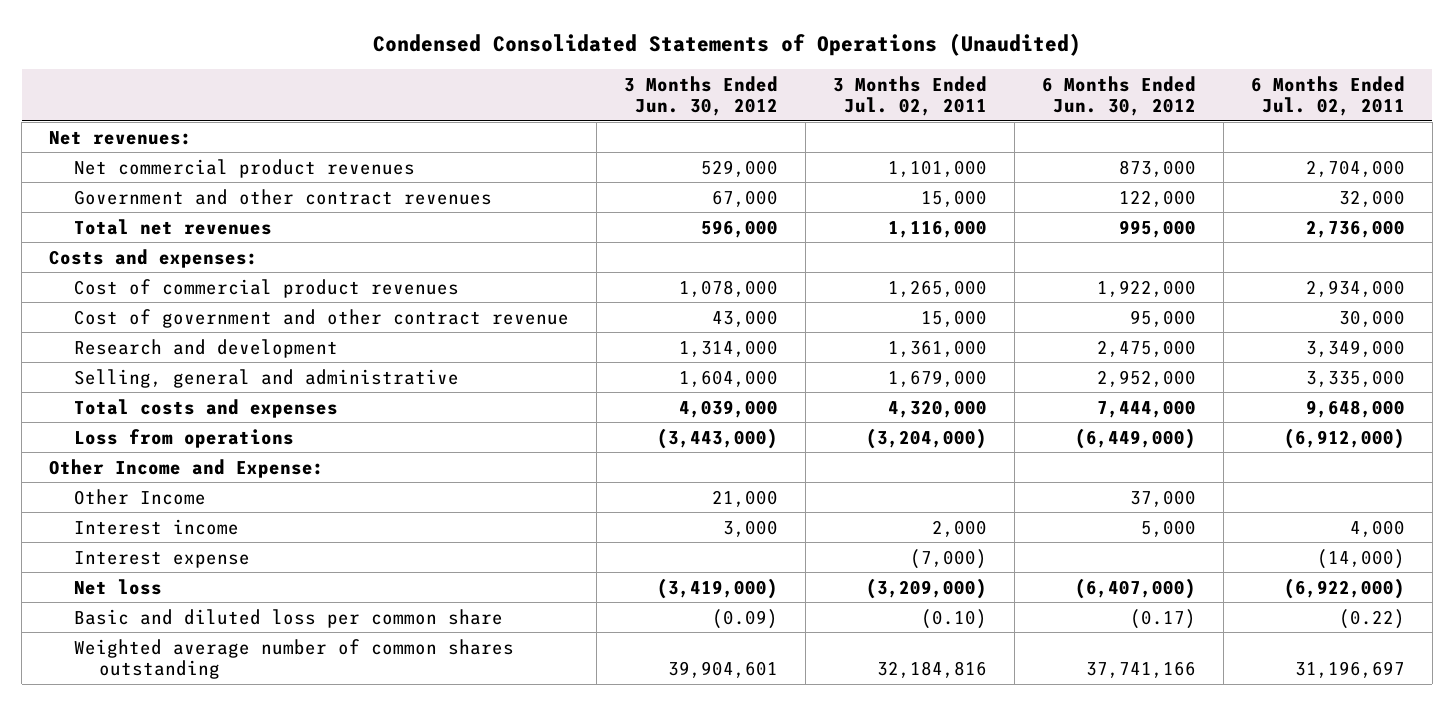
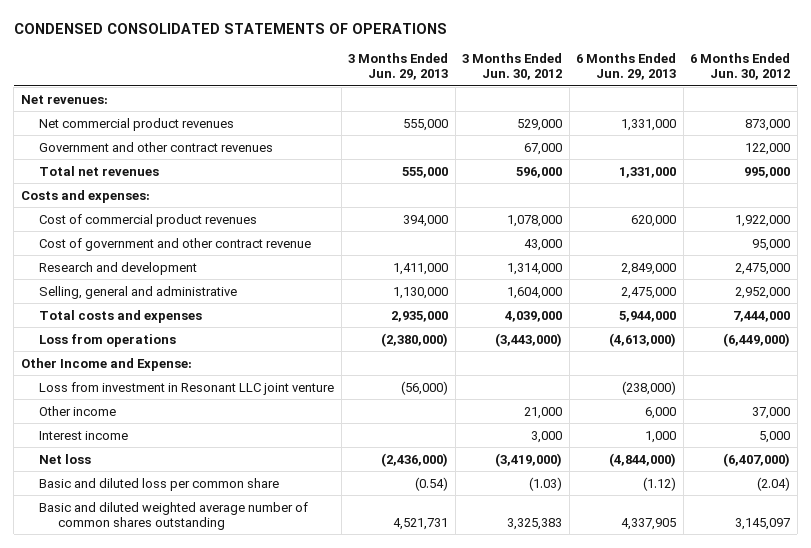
- Condensed Consolidated Statements of Operations (Unaudited)
+ CONDENSED CONSOLIDATED STATEMENTS OF OPERATIONS
- | 3 Months Ended Jun. 30, 2012 | 3 Months Ended Jul. 02, 2011 | 6 Months Ended Jun. 30, 2012 | 6 Months Ended Jul. 02, 2011
+ | 3 Months Ended Jun. 29, 2013 | 3 Months Ended Jun. 30, 2012 | 6 Months Ended Jun. 29, 2013 | 6 Months Ended Jun. 30, 2012
- Other Income | 21,000 | | 37,000 |
+ Loss from investment in Resonant LLC joint venture | (56,000) | | (238,000) |
+ Other income | | 21,000 | 6,000 | 37,000
- Interest expense | | (7,000) | | (14,000)
- Basic and diluted loss per common share | (0.09) | (0.10) | (0.17) | (0.22)
- Weighted average number of common shares outstanding | 39,904,601 | 32,184,816 | 37,741,166 | 31,196,697
+ Basic and diluted loss per common share | (0.54) | (1.03) | (1.12) | (2.04)
+ Basic and diluted weighted average number of common shares outstanding | 4,521,731 | 3,325,383 | 4,337,905 | 3,145,097

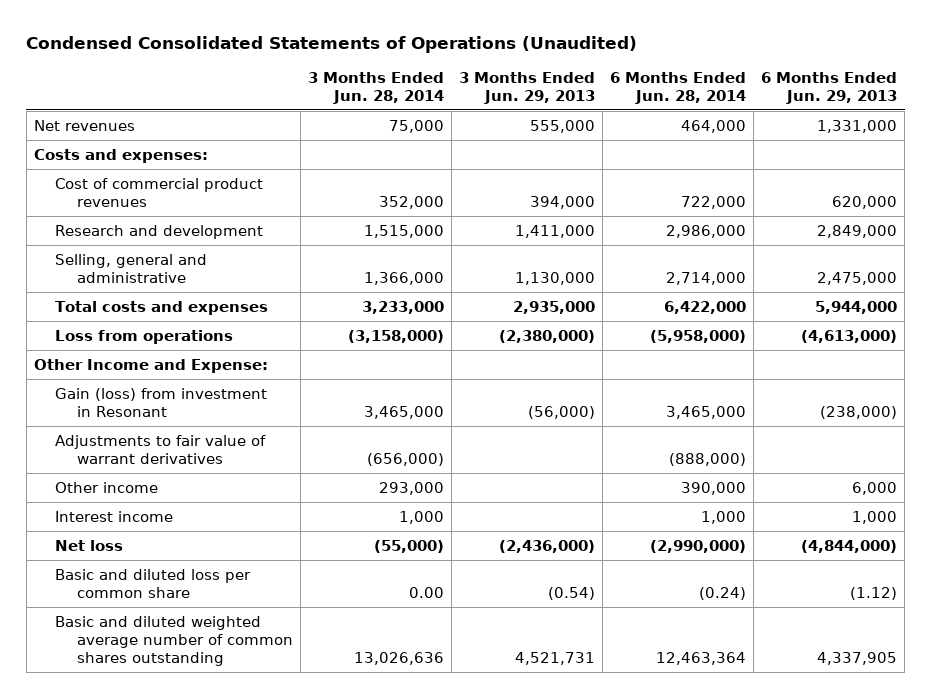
- CONDENSED CONSOLIDATED STATEMENTS OF OPERATIONS
+ Condensed Consolidated Statements of Operations (Unaudited)
- | 3 Months Ended Jun. 29, 2013 | 3 Months Ended Jun. 30, 2012 | 6 Months Ended Jun. 29, 2013 | 6 Months Ended Jun. 30, 2012
+ | 3 Months Ended Jun. 28, 2014 | 3 Months Ended Jun. 29, 2013 | 6 Months Ended Jun. 28, 2014 | 6 Months Ended Jun. 29, 2013
- Net revenues:
- Net commercial product revenues | 555,000 | 529,000 | 1,331,000 | 873,000
- Government and other contract revenues | | 67,000 | | 122,000
- Total net revenues | 555,000 | 596,000 | 1,331,000 | 995,000
+ Net revenues | 75,000 | 555,000 | 464,000 | 1,331,000
- Cost of government and other contract revenue | | 43,000 | | 95,000
- Loss from investment in Resonant LLC joint venture | (56,000) | | (238,000) |
+ Gain (loss) from investment in Resonant | 3,465,000 | (56,000) | 3,465,000 | (238,000)
+ Adjustments to fair value of warrant derivatives | (656,000) | | (888,000) |

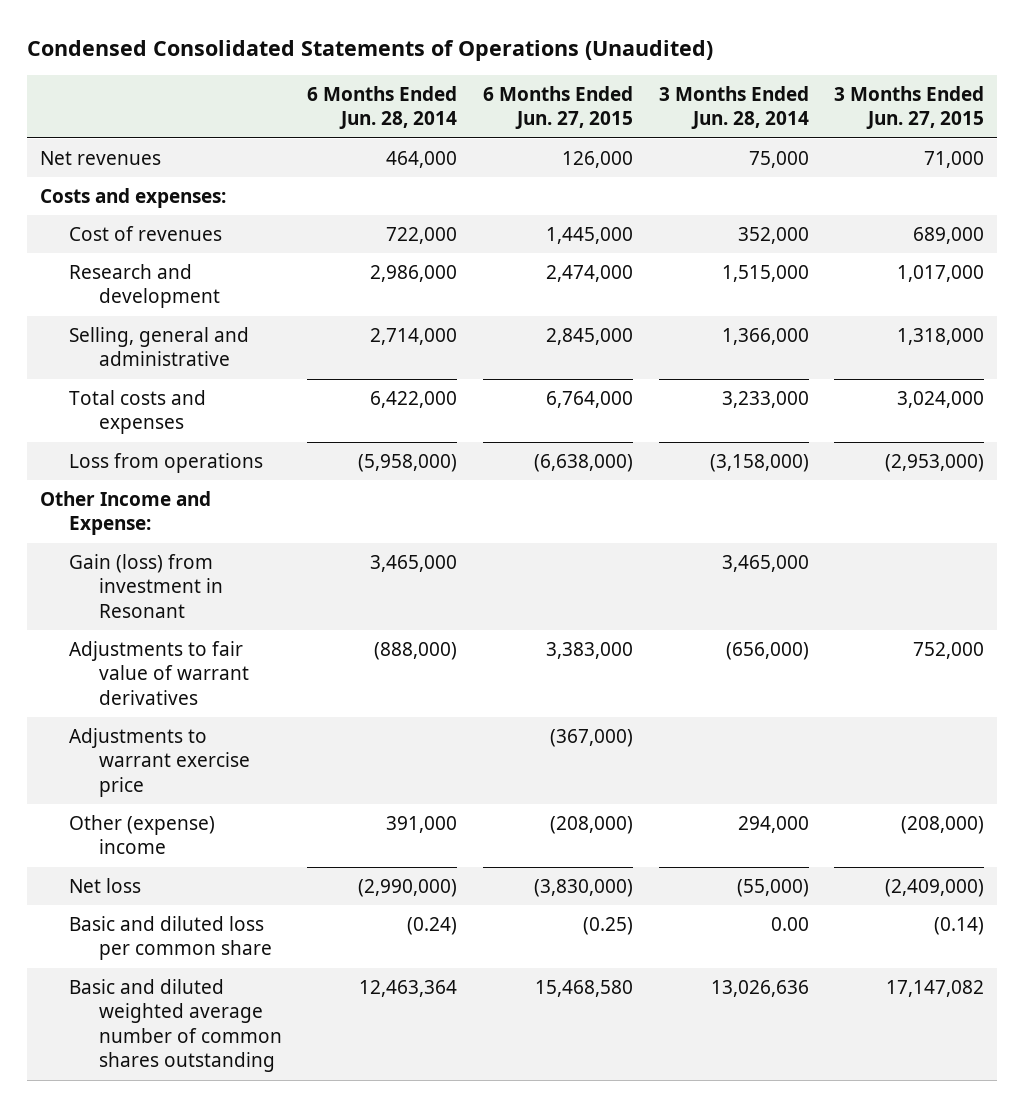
- | 3 Months Ended Jun. 28, 2014 | 3 Months Ended Jun. 29, 2013 | 6 Months Ended Jun. 28, 2014 | 6 Months Ended Jun. 29, 2013
+ | 6 Months Ended Jun. 28, 2014 | 6 Months Ended Jun. 27, 2015 | 3 Months Ended Jun. 28, 2014 | 3 Months Ended Jun. 27, 2015
- Cost of commercial product revenues | 352,000 | 394,000 | 722,000 | 620,000
+ Cost of revenues | 722,000 | 1,445,000 | 352,000 | 689,000
- Other income | 293,000 | | 390,000 | 6,000
- Interest income | 1,000 | | 1,000 | 1,000
+ Adjustments to warrant exercise price | | (367,000) | |
+ Other (expense) income | 391,000 | (208,000) | 294,000 | (208,000)

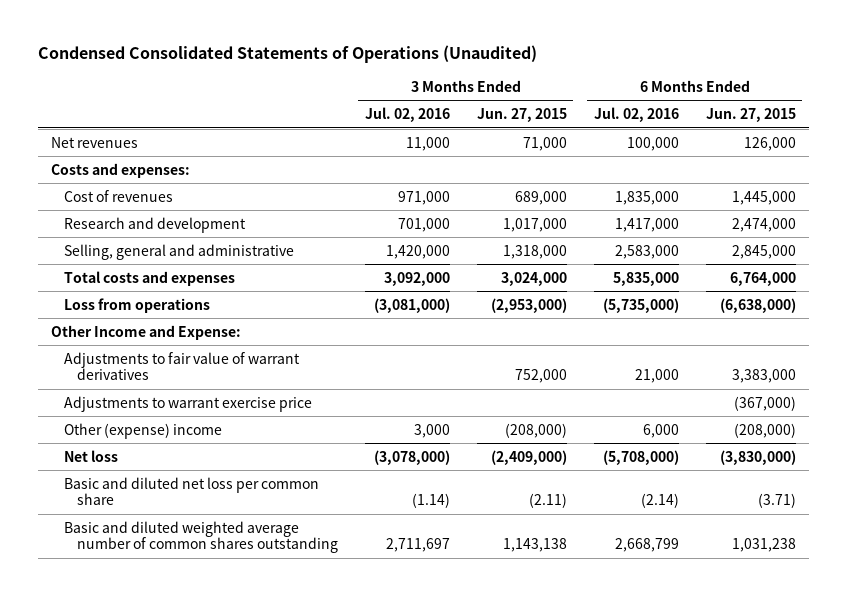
- | 6 Months Ended Jun. 28, 2014 | 6 Months Ended Jun. 27, 2015 | 3 Months Ended Jun. 28, 2014 | 3 Months Ended Jun. 27, 2015
+ | 3 Months Ended Jul. 02, 2016 | 3 Months Ended Jun. 27, 2015 | 6 Months Ended Jul. 02, 2016 | 6 Months Ended Jun. 27, 2015
- Gain (loss) from investment in Resonant | 3,465,000 | | 3,465,000 |
- Basic and diluted loss per common share | (0.24) | (0.25) | 0.00 | (0.14)
- Basic and diluted weighted average number of common shares outstanding | 12,463,364 | 15,468,580 | 13,026,636 | 17,147,082
+ Basic and diluted net loss per common share | (1.14) | (2.11) | (2.14) | (3.71)
+ Basic and diluted weighted average number of common shares outstanding | 2,711,697 | 1,143,138 | 2,668,799 | 1,031,238

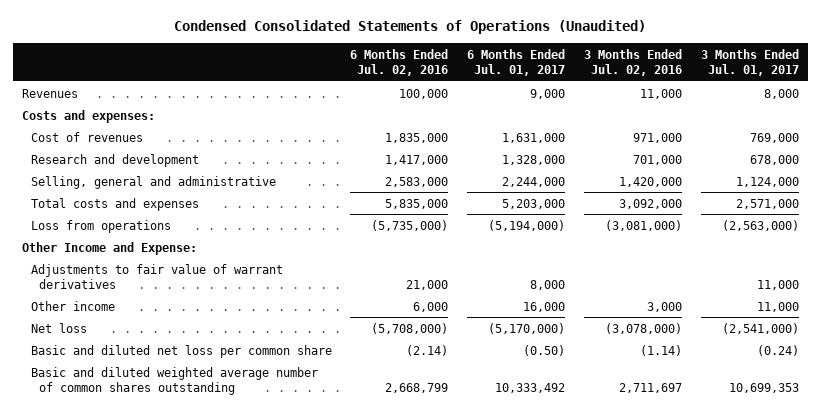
- | 3 Months Ended Jul. 02, 2016 | 3 Months Ended Jun. 27, 2015 | 6 Months Ended Jul. 02, 2016 | 6 Months Ended Jun. 27, 2015
+ | 6 Months Ended Jul. 02, 2016 | 6 Months Ended Jul. 01, 2017 | 3 Months Ended Jul. 02, 2016 | 3 Months Ended Jul. 01, 2017
- Net revenues | 11,000 | 71,000 | 100,000 | 126,000
+ Revenues | 100,000 | 9,000 | 11,000 | 8,000
- Adjustments to warrant exercise price | | | | (367,000)
- Other (expense) income | 3,000 | (208,000) | 6,000 | (208,000)
+ Other income | 6,000 | 16,000 | 3,000 | 11,000

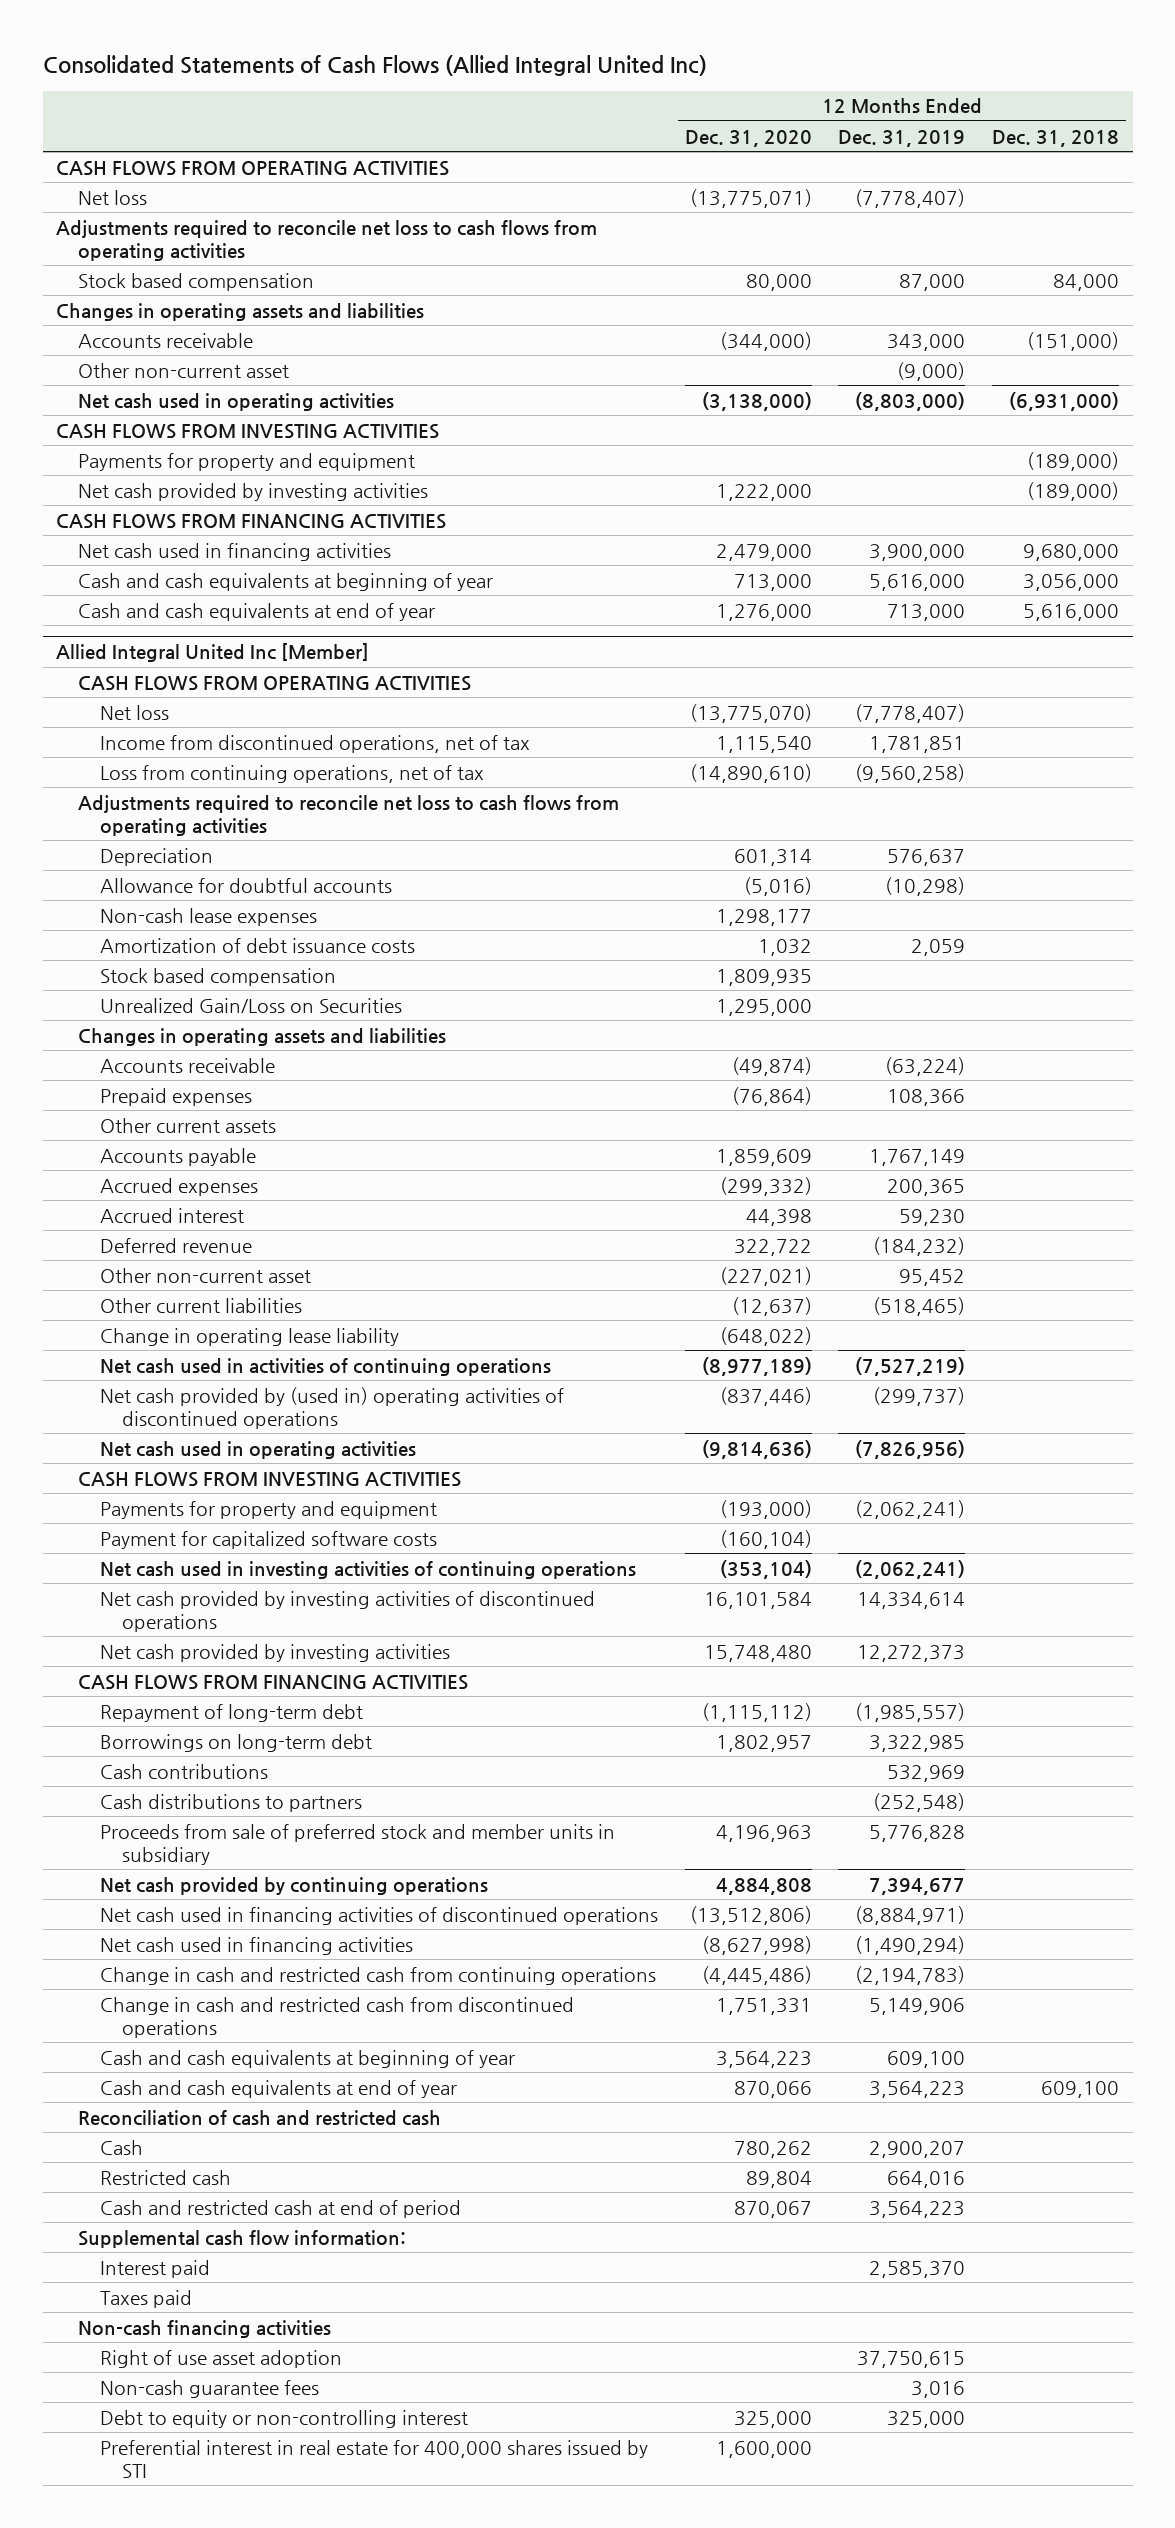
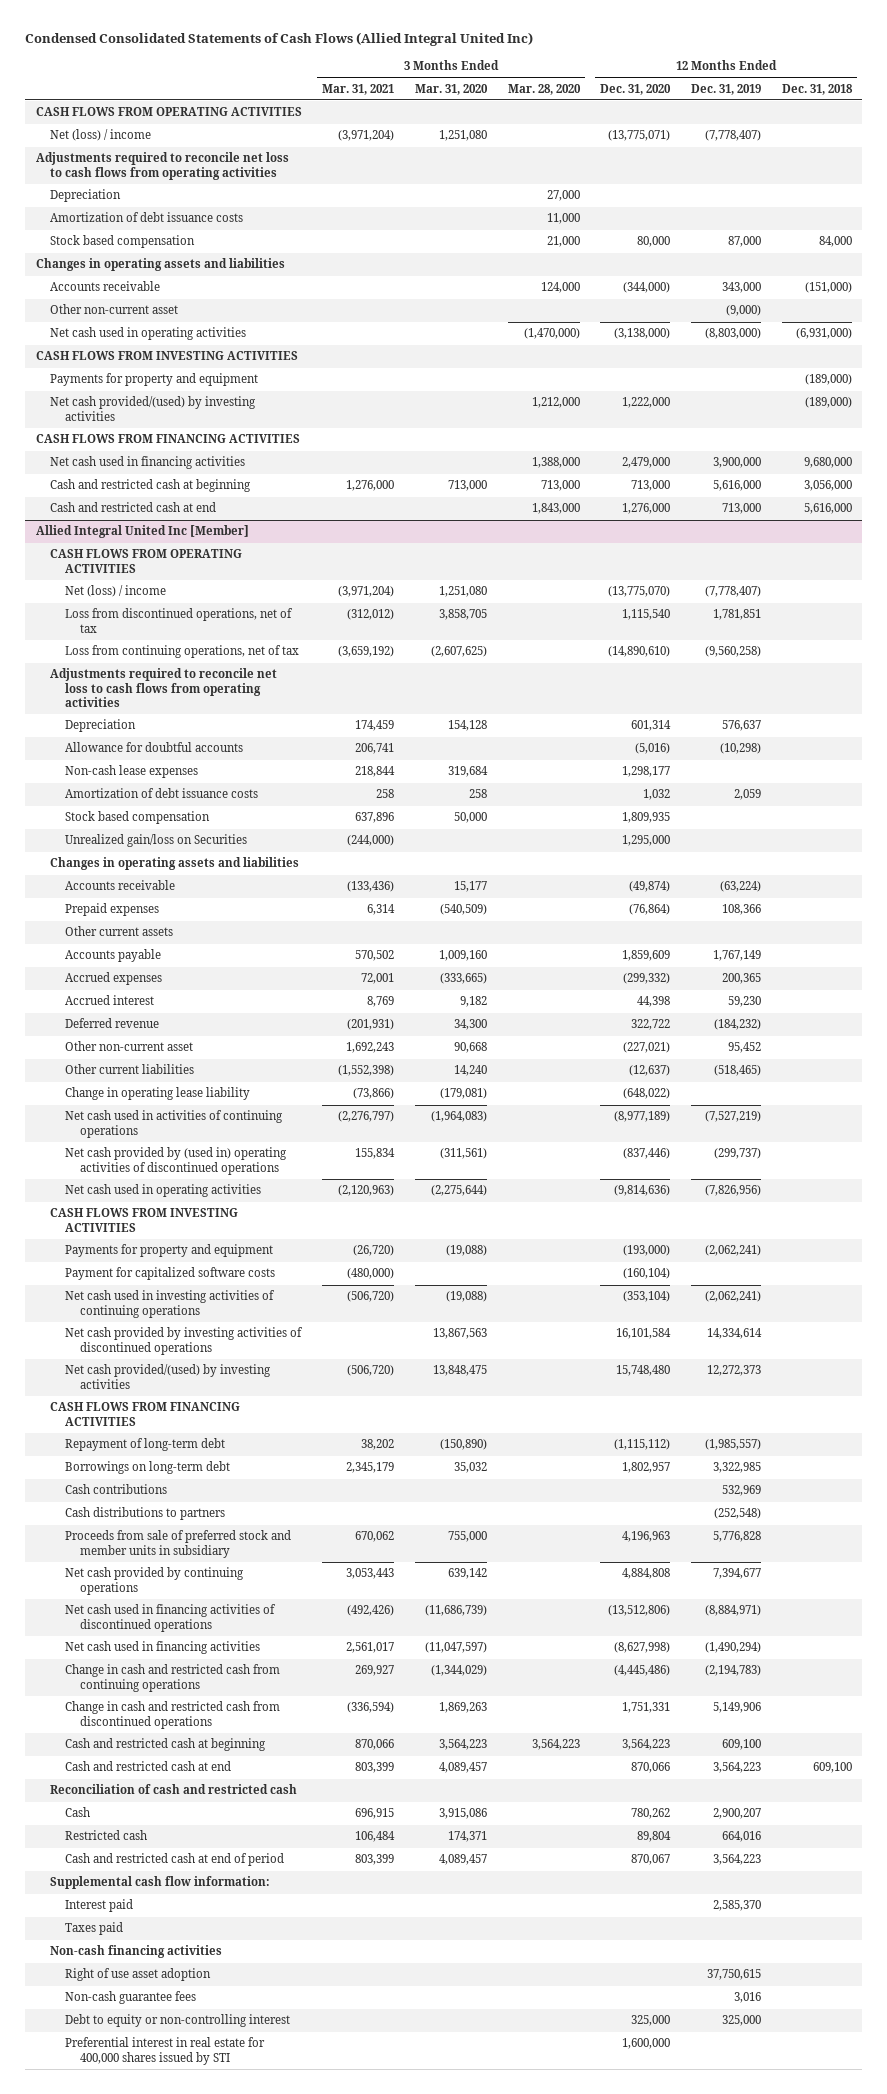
- Consolidated Statements of Cash Flows (Allied Integral United Inc)
+ Condensed Consolidated Statements of Cash Flows (Allied Integral United Inc)
- | 12 Months Ended Dec. 31, 2020 | 12 Months Ended Dec. 31, 2019 | 12 Months Ended Dec. 31, 2018
+ | 3 Months Ended Mar. 31, 2021 | 3 Months Ended Mar. 31, 2020 | 3 Months Ended Mar. 28, 2020 | 12 Months Ended Dec. 31, 2020 | 12 Months Ended Dec. 31, 2019 | 12 Months Ended Dec. 31, 2018
- Net loss | (13,775,071) | (7,778,407) |
+ Net (loss) / income | (3,971,204) | 1,251,080 | | (13,775,071) | (7,778,407) |
+ Depreciation | | | 27,000 | | |
+ Amortization of debt issuance costs | | | 11,000 | | |
- Net cash provided by investing activities | 1,222,000 | | (189,000)
+ Net cash provided/(used) by investing activities | | | 1,212,000 | 1,222,000 | | (189,000)
- Cash and cash equivalents at beginning of year | 713,000 | 5,616,000 | 3,056,000
- Cash and cash equivalents at end of year | 1,276,000 | 713,000 | 5,616,000
+ Cash and restricted cash at beginning | 1,276,000 | 713,000 | 713,000 | 713,000 | 5,616,000 | 3,056,000
+ Cash and restricted cash at end | | | 1,843,000 | 1,276,000 | 713,000 | 5,616,000
@ Allied Integral United Inc [Member]
- Net loss | (13,775,070) | (7,778,407) |
- Income from discontinued operations, net of tax | 1,115,540 | 1,781,851 |
+ Net (loss) / income | (3,971,204) | 1,251,080 | | (13,775,070) | (7,778,407) |
+ Loss from discontinued operations, net of tax | (312,012) | 3,858,705 | | 1,115,540 | 1,781,851 |
- Unrealized Gain/Loss on Securities | 1,295,000 | |
+ Unrealized gain/loss on Securities | (244,000) | | | 1,295,000 | |
- Net cash provided by investing activities | 15,748,480 | 12,272,373 |
+ Net cash provided/(used) by investing activities | (506,720) | 13,848,475 | | 15,748,480 | 12,272,373 |
- Cash and cash equivalents at beginning of year | 3,564,223 | 609,100 |
- Cash and cash equivalents at end of year | 870,066 | 3,564,223 | 609,100
+ Cash and restricted cash at beginning | 870,066 | 3,564,223 | 3,564,223 | 3,564,223 | 609,100 |
+ Cash and restricted cash at end | 803,399 | 4,089,457 | | 870,066 | 3,564,223 | 609,100

